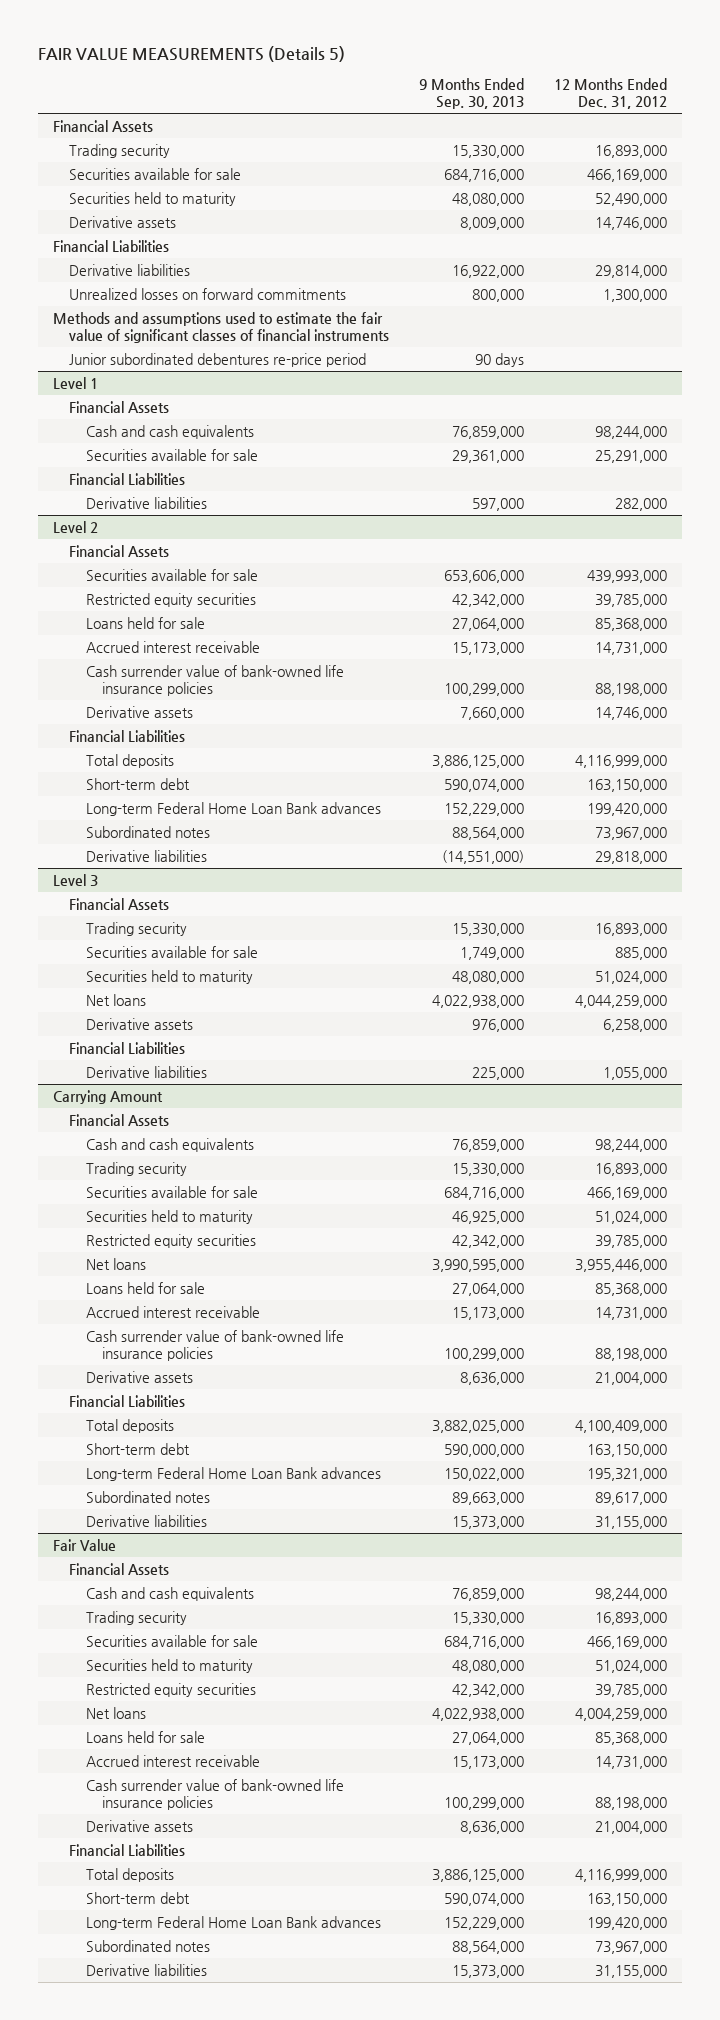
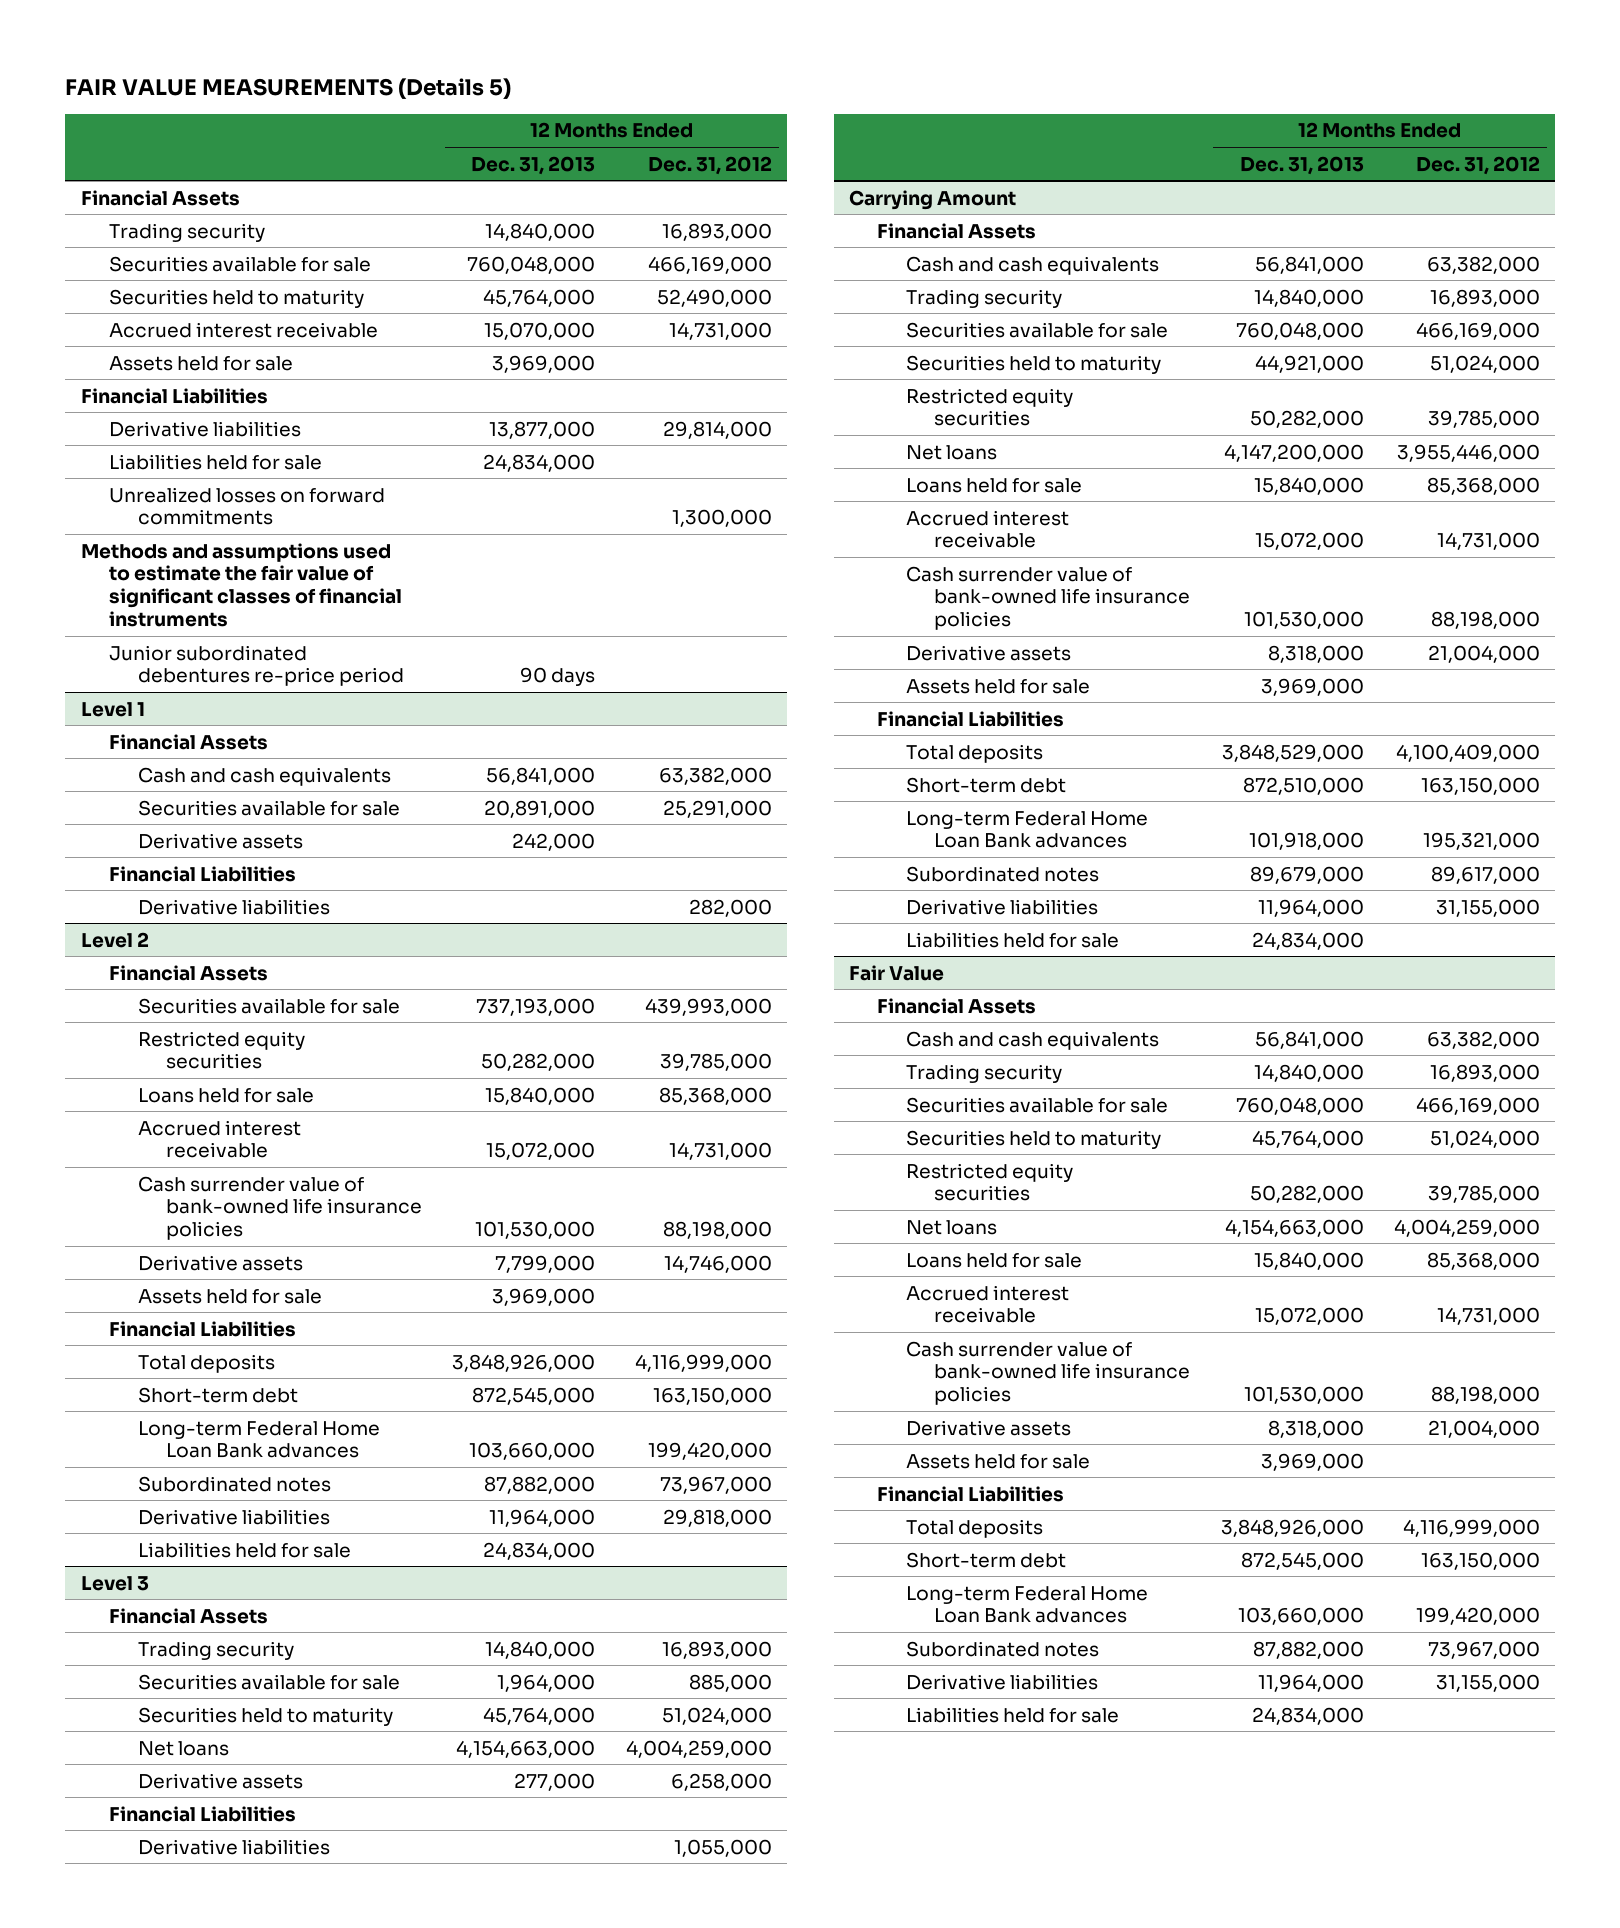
- | 9 Months Ended Sep. 30, 2013 | 12 Months Ended Dec. 31, 2012
+ | 12 Months Ended Dec. 31, 2013 | 12 Months Ended Dec. 31, 2012
- Derivative assets | 8,009,000 | 14,746,000
+ Accrued interest receivable | 15,070,000 | 14,731,000
+ Assets held for sale | 3,969,000 |
+ Liabilities held for sale | 24,834,000 |
@ Level 1
- Cash and cash equivalents | 76,859,000 | 98,244,000
+ Cash and cash equivalents | 56,841,000 | 63,382,000
+ Derivative assets | 242,000 |
@ Level 2
+ Assets held for sale | 3,969,000 |
+ Liabilities held for sale | 24,834,000 |
@ Level 3
- Net loans | 4,022,938,000 | 4,044,259,000
+ Net loans | 4,154,663,000 | 4,004,259,000
@ Carrying Amount
- Cash and cash equivalents | 76,859,000 | 98,244,000
+ Cash and cash equivalents | 56,841,000 | 63,382,000
+ Assets held for sale | 3,969,000 |
+ Liabilities held for sale | 24,834,000 |
@ Fair Value
- Cash and cash equivalents | 76,859,000 | 98,244,000
+ Cash and cash equivalents | 56,841,000 | 63,382,000
+ Assets held for sale | 3,969,000 |
+ Liabilities held for sale | 24,834,000 |

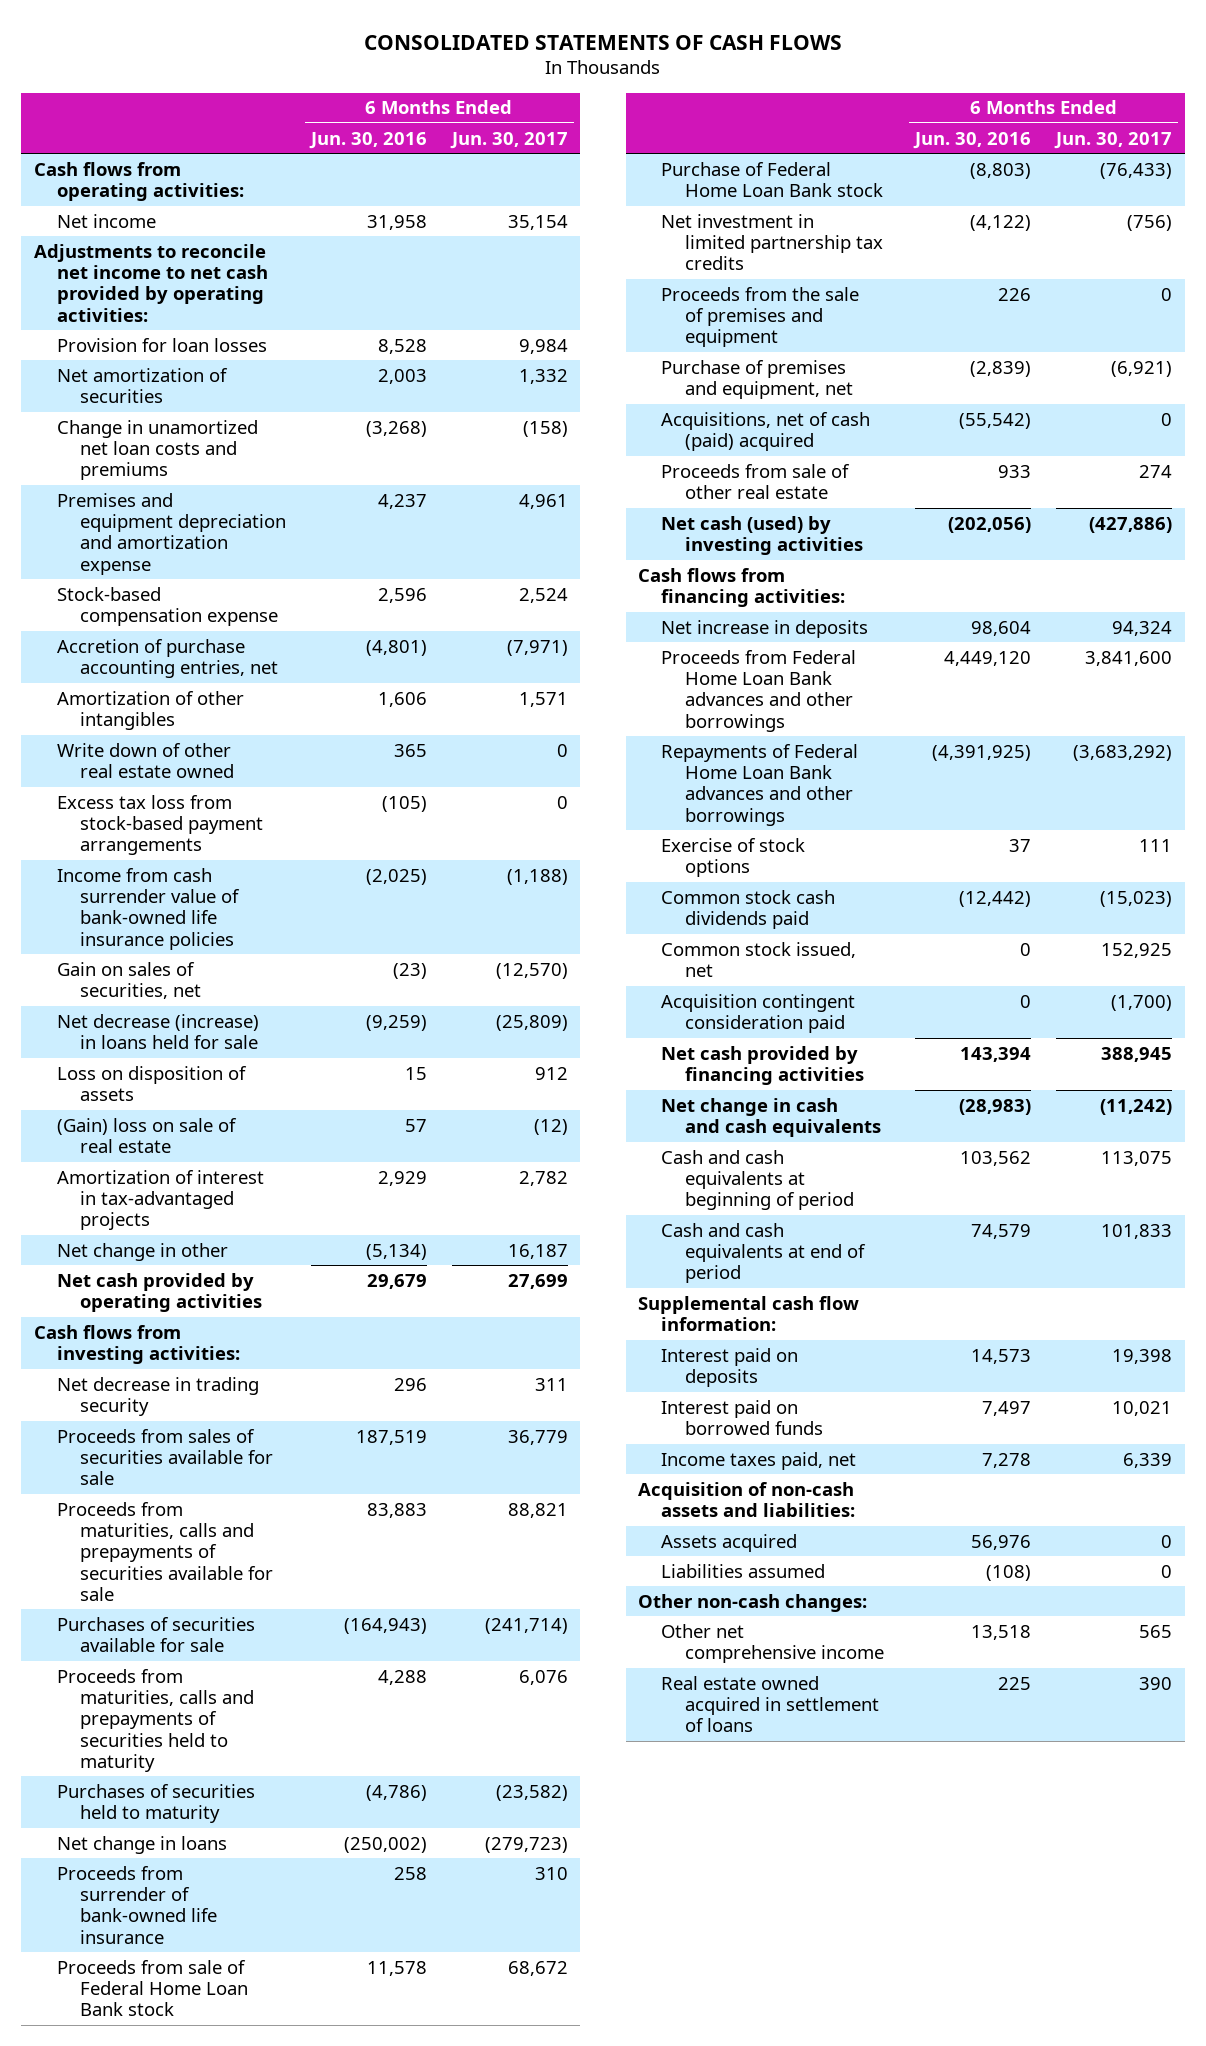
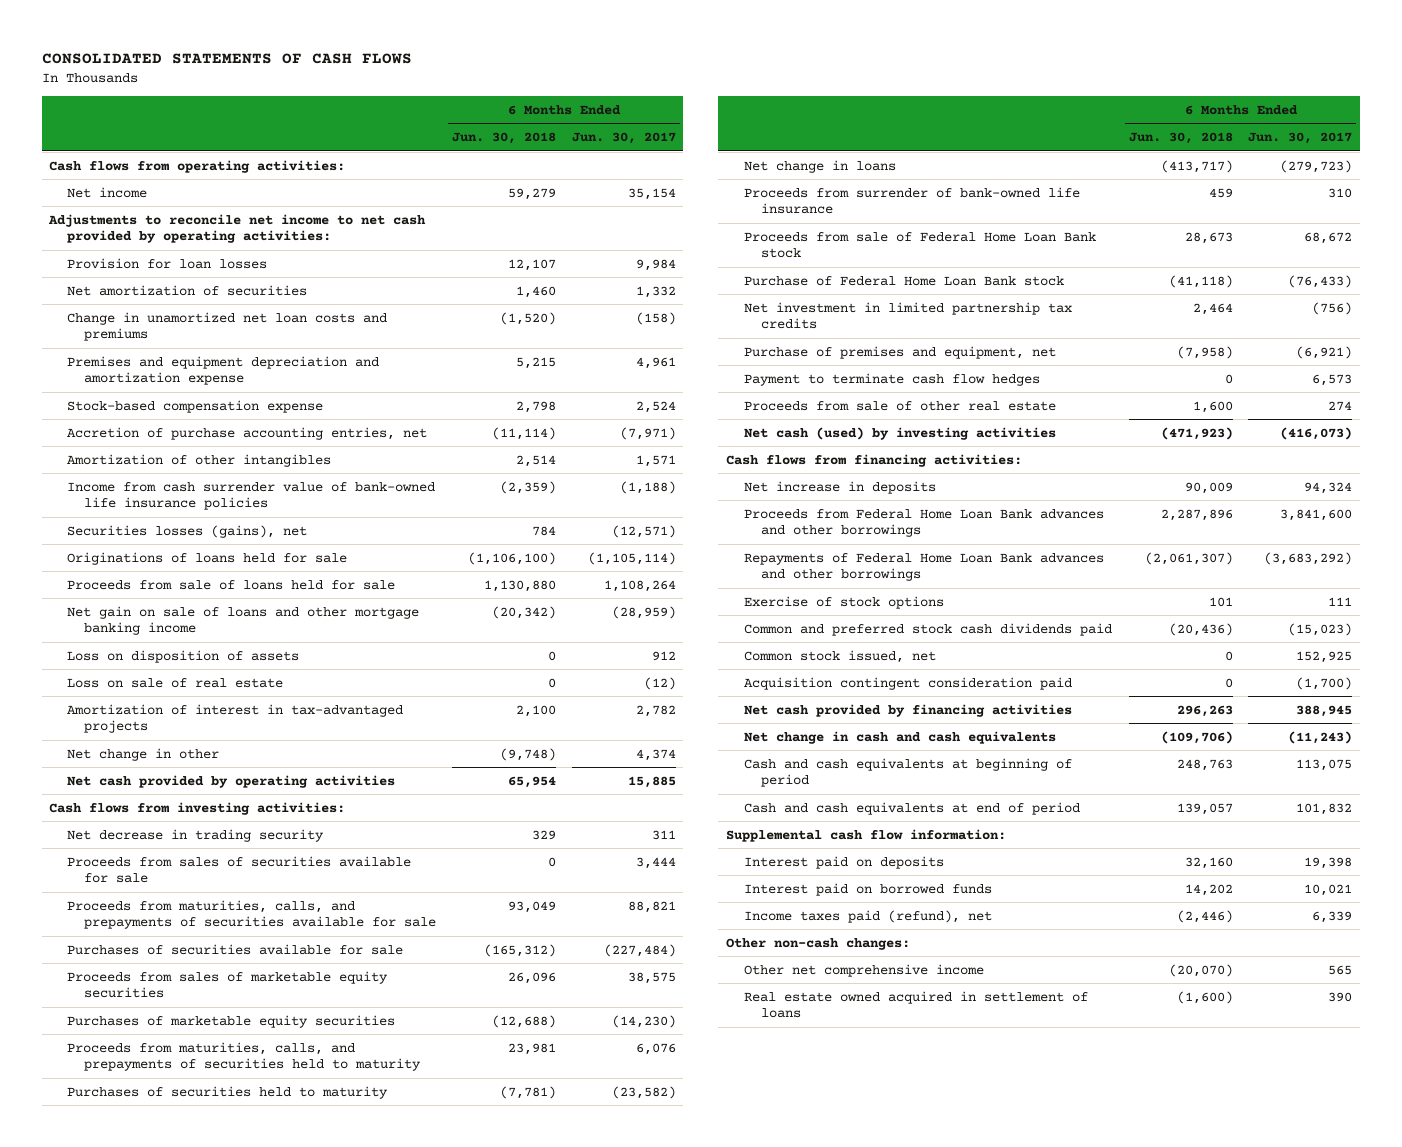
- | 6 Months Ended Jun. 30, 2016 | 6 Months Ended Jun. 30, 2017
+ | 6 Months Ended Jun. 30, 2018 | 6 Months Ended Jun. 30, 2017
- Write down of other real estate owned | 365 | 0
- Excess tax loss from stock-based payment arrangements | (105) | 0
- Gain on sales of securities, net | (23) | (12,570)
- Net decrease (increase) in loans held for sale | (9,259) | (25,809)
+ Securities losses (gains), net | 784 | (12,571)
+ Originations of loans held for sale | (1,106,100) | (1,105,114)
+ Proceeds from sale of loans held for sale | 1,130,880 | 1,108,264
+ Net gain on sale of loans and other mortgage banking income | (20,342) | (28,959)
- (Gain) loss on sale of real estate | 57 | (12)
+ Loss on sale of real estate | 0 | (12)
- Net change in other | (5,134) | 16,187
- Net cash provided by operating activities | 29,679 | 27,699
+ Net change in other | (9,748) | 4,374
+ Net cash provided by operating activities | 65,954 | 15,885
- Proceeds from sales of securities available for sale | 187,519 | 36,779
- Proceeds from maturities, calls and prepayments of securities available for sale | 83,883 | 88,821
- Purchases of securities available for sale | (164,943) | (241,714)
- Proceeds from maturities, calls and prepayments of securities held to maturity | 4,288 | 6,076
+ Proceeds from sales of securities available for sale | 0 | 3,444
+ Proceeds from maturities, calls, and prepayments of securities available for sale | 93,049 | 88,821
+ Purchases of securities available for sale | (165,312) | (227,484)
+ Proceeds from sales of marketable equity securities | 26,096 | 38,575
+ Purchases of marketable equity securities | (12,688) | (14,230)
+ Proceeds from maturities, calls, and prepayments of securities held to maturity | 23,981 | 6,076
- Proceeds from the sale of premises and equipment | 226 | 0
- Acquisitions, net of cash (paid) acquired | (55,542) | 0
+ Payment to terminate cash flow hedges | 0 | 6,573
- Net cash (used) by investing activities | (202,056) | (427,886)
+ Net cash (used) by investing activities | (471,923) | (416,073)
- Common stock cash dividends paid | (12,442) | (15,023)
+ Common and preferred stock cash dividends paid | (20,436) | (15,023)
- Net change in cash and cash equivalents | (28,983) | (11,242)
+ Net change in cash and cash equivalents | (109,706) | (11,243)
- Cash and cash equivalents at end of period | 74,579 | 101,833
+ Cash and cash equivalents at end of period | 139,057 | 101,832
- Income taxes paid, net | 7,278 | 6,339
- Acquisition of non-cash assets and liabilities:
- Assets acquired | 56,976 | 0
- Liabilities assumed | (108) | 0
+ Income taxes paid (refund), net | (2,446) | 6,339

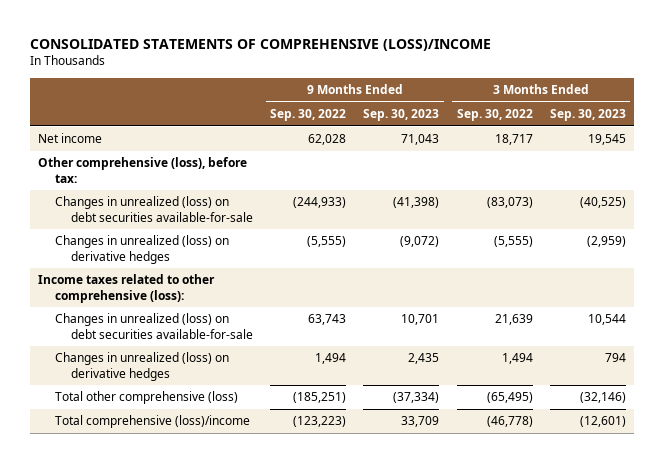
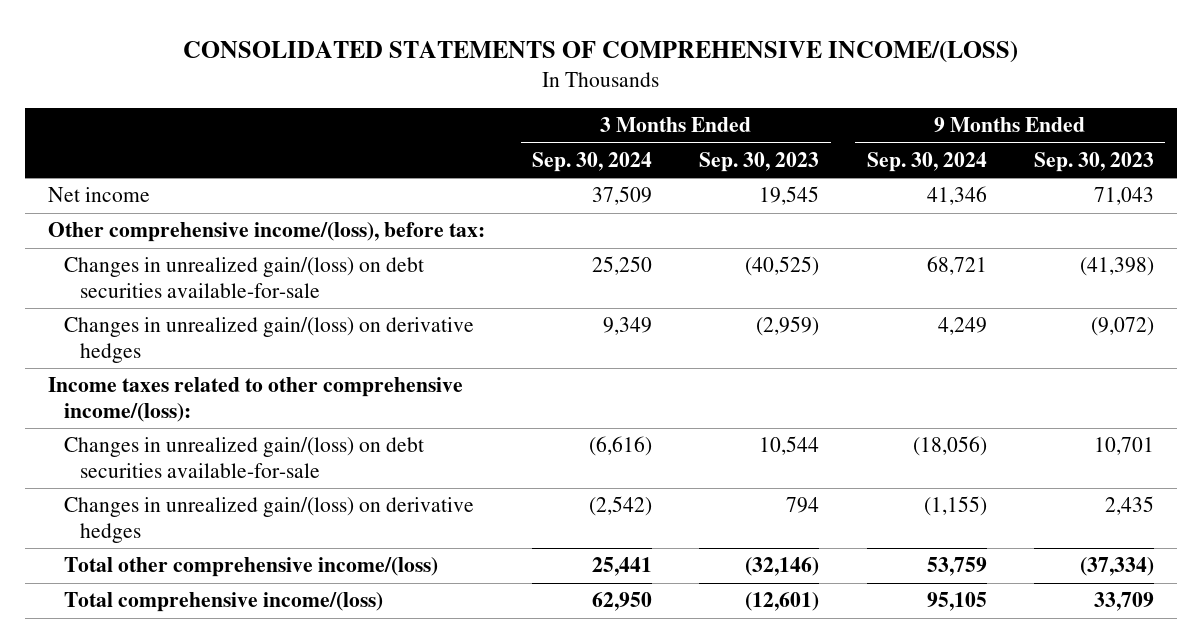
- CONSOLIDATED STATEMENTS OF COMPREHENSIVE (LOSS)/INCOME
+ CONSOLIDATED STATEMENTS OF COMPREHENSIVE INCOME/(LOSS)
- | 9 Months Ended Sep. 30, 2022 | 9 Months Ended Sep. 30, 2023 | 3 Months Ended Sep. 30, 2022 | 3 Months Ended Sep. 30, 2023
+ | 3 Months Ended Sep. 30, 2024 | 3 Months Ended Sep. 30, 2023 | 9 Months Ended Sep. 30, 2024 | 9 Months Ended Sep. 30, 2023
- Other comprehensive (loss), before tax:
- Changes in unrealized (loss) on debt securities available-for-sale | (244,933) | (41,398) | (83,073) | (40,525)
- Changes in unrealized (loss) on derivative hedges | (5,555) | (9,072) | (5,555) | (2,959)
- Income taxes related to other comprehensive (loss):
- Changes in unrealized (loss) on debt securities available-for-sale | 63,743 | 10,701 | 21,639 | 10,544
- Changes in unrealized (loss) on derivative hedges | 1,494 | 2,435 | 1,494 | 794
- Total other comprehensive (loss) | (185,251) | (37,334) | (65,495) | (32,146)
- Total comprehensive (loss)/income | (123,223) | 33,709 | (46,778) | (12,601)
+ Other comprehensive income/(loss), before tax:
+ Changes in unrealized gain/(loss) on debt securities available-for-sale | 25,250 | (40,525) | 68,721 | (41,398)
+ Changes in unrealized gain/(loss) on derivative hedges | 9,349 | (2,959) | 4,249 | (9,072)
+ Income taxes related to other comprehensive income/(loss):
+ Changes in unrealized gain/(loss) on debt securities available-for-sale | (6,616) | 10,544 | (18,056) | 10,701
+ Changes in unrealized gain/(loss) on derivative hedges | (2,542) | 794 | (1,155) | 2,435
+ Total other comprehensive income/(loss) | 25,441 | (32,146) | 53,759 | (37,334)
+ Total comprehensive income/(loss) | 62,950 | (12,601) | 95,105 | 33,709

